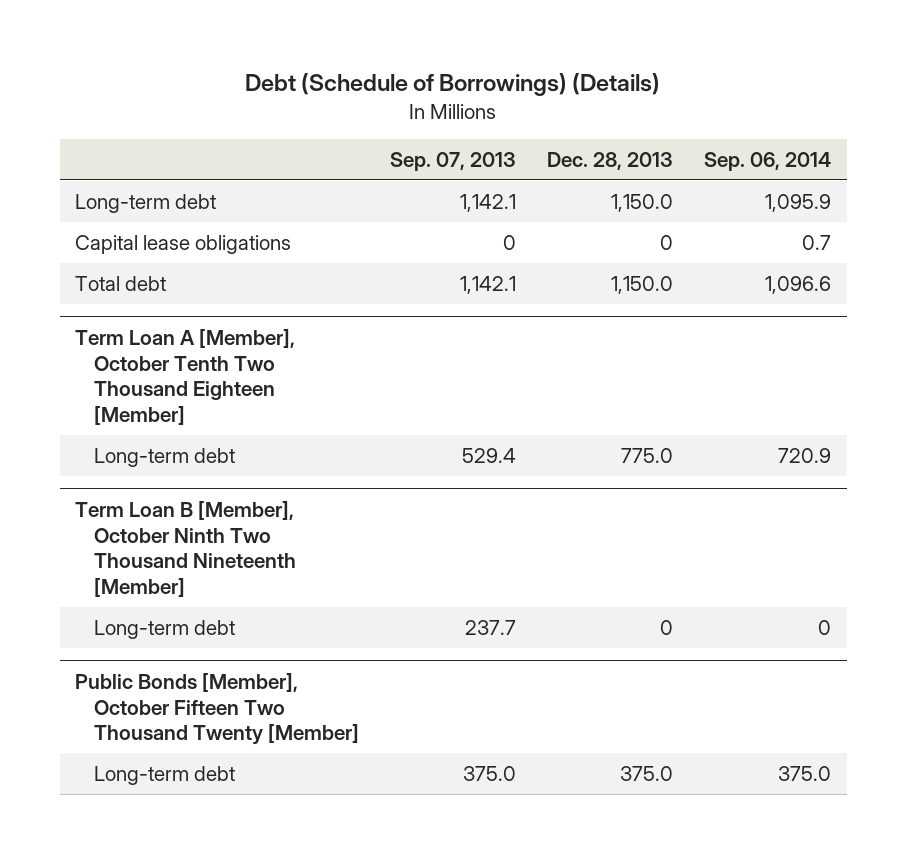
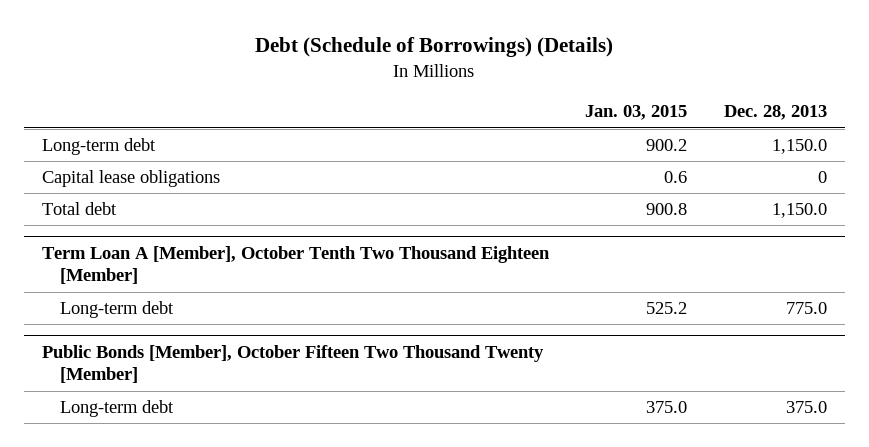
- | Sep. 07, 2013 | Dec. 28, 2013 | Sep. 06, 2014
+ | Jan. 03, 2015 | Dec. 28, 2013
- Term Loan B [Member], October Ninth Two Thousand Nineteenth [Member]
- Long-term debt | 237.7 | 0 | 0

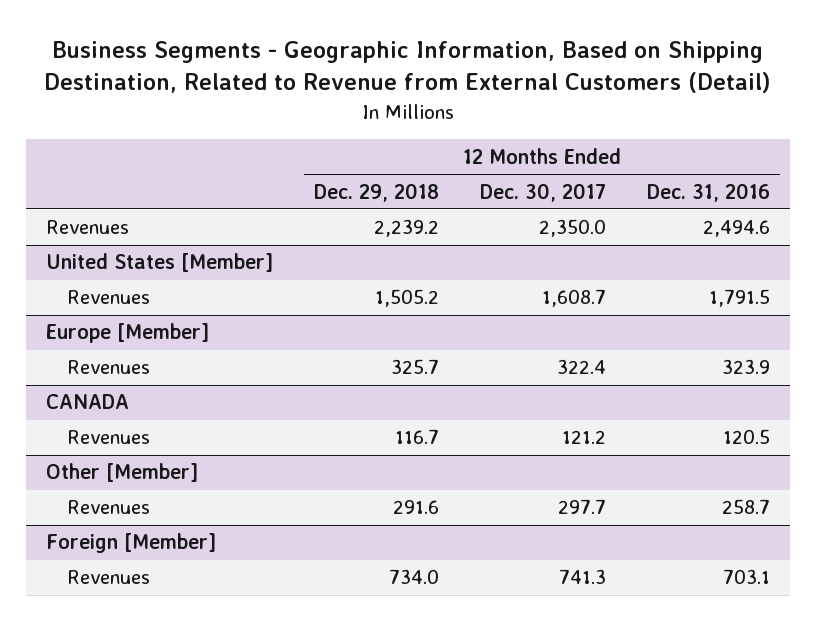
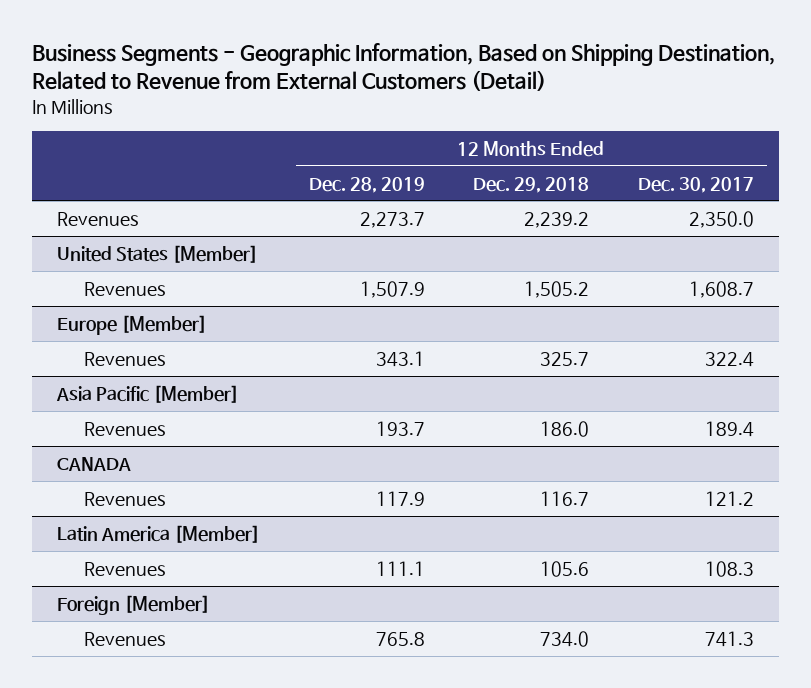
- | 12 Months Ended Dec. 29, 2018 | 12 Months Ended Dec. 30, 2017 | 12 Months Ended Dec. 31, 2016
+ | 12 Months Ended Dec. 28, 2019 | 12 Months Ended Dec. 29, 2018 | 12 Months Ended Dec. 30, 2017
+ Asia Pacific [Member]
+ Revenues | 193.7 | 186.0 | 189.4
- Other [Member]
- Revenues | 291.6 | 297.7 | 258.7
+ Latin America [Member]
+ Revenues | 111.1 | 105.6 | 108.3

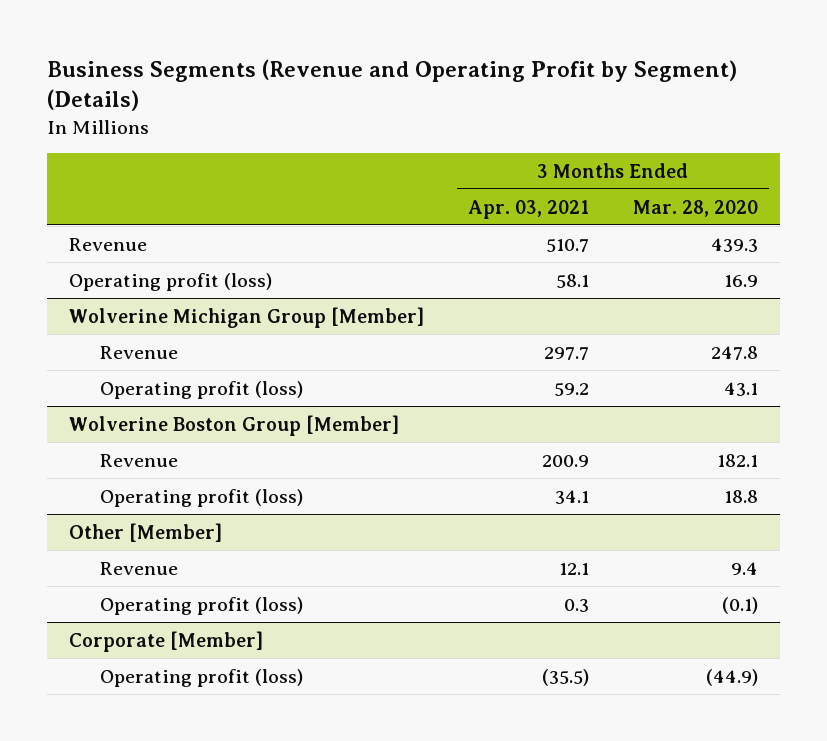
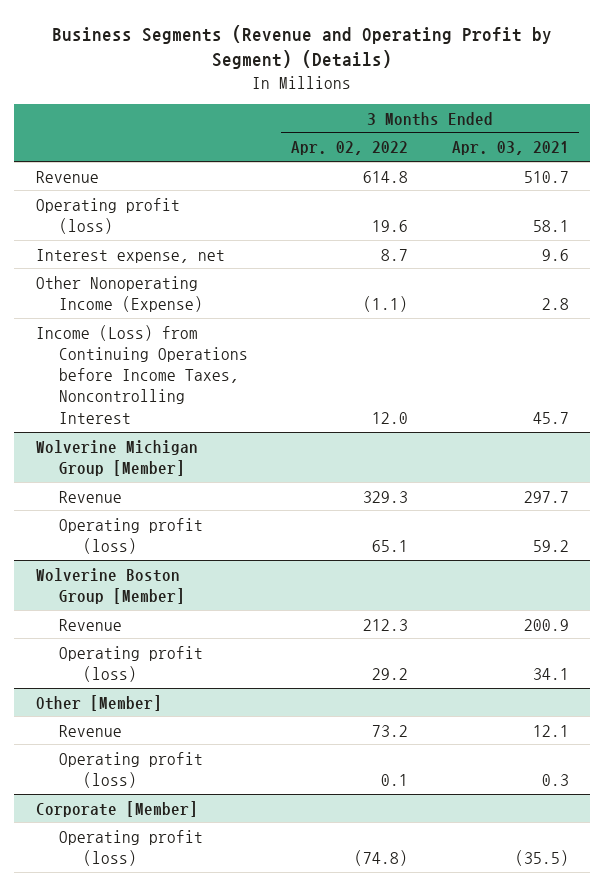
- | 3 Months Ended Apr. 03, 2021 | 3 Months Ended Mar. 28, 2020
+ | 3 Months Ended Apr. 02, 2022 | 3 Months Ended Apr. 03, 2021
+ Interest expense, net | 8.7 | 9.6
+ Other Nonoperating Income (Expense) | (1.1) | 2.8
+ Income (Loss) from Continuing Operations before Income Taxes, Noncontrolling Interest | 12.0 | 45.7

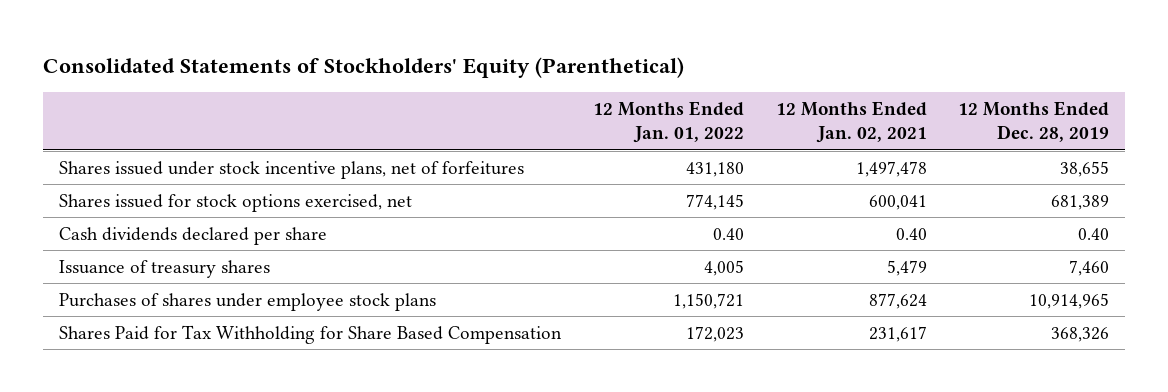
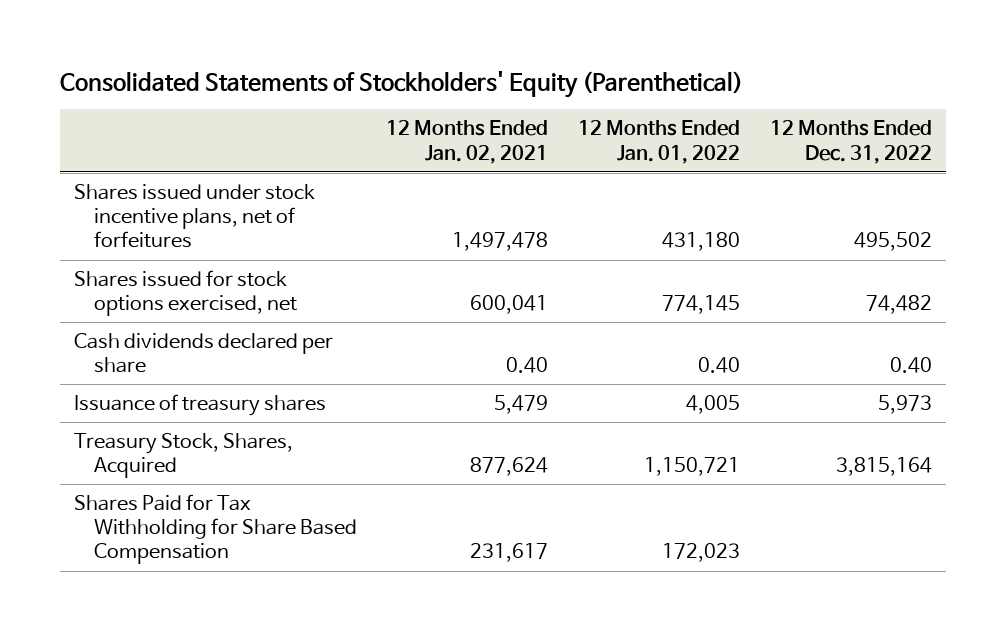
- | 12 Months Ended Jan. 01, 2022 | 12 Months Ended Jan. 02, 2021 | 12 Months Ended Dec. 28, 2019
+ | 12 Months Ended Jan. 02, 2021 | 12 Months Ended Jan. 01, 2022 | 12 Months Ended Dec. 31, 2022
- Purchases of shares under employee stock plans | 1,150,721 | 877,624 | 10,914,965
+ Treasury Stock, Shares, Acquired | 877,624 | 1,150,721 | 3,815,164

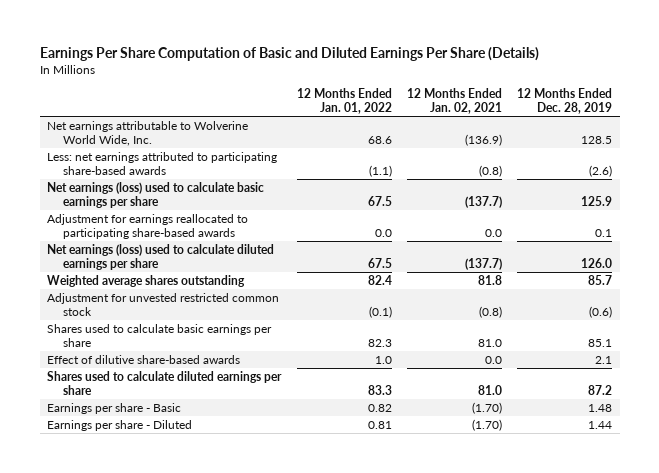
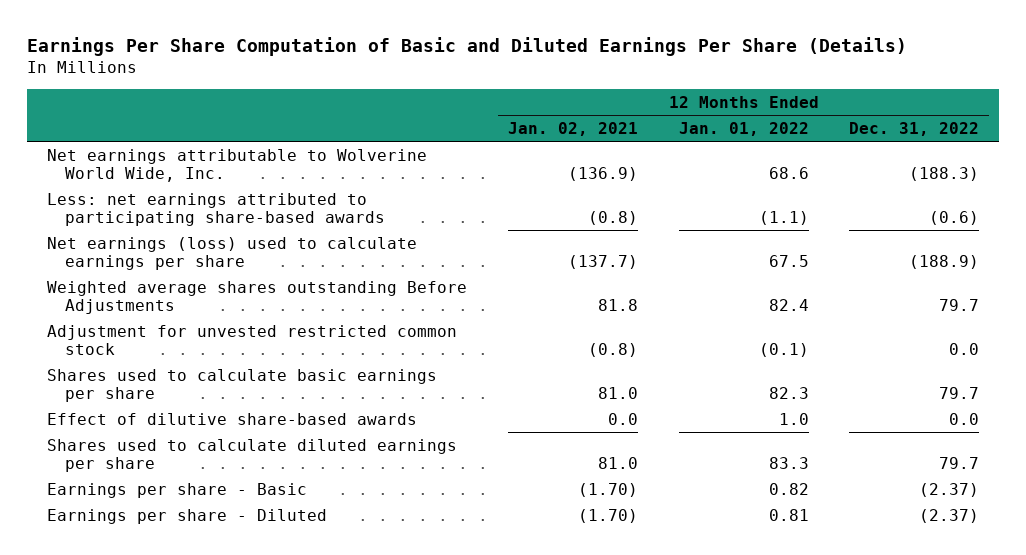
- | 12 Months Ended Jan. 01, 2022 | 12 Months Ended Jan. 02, 2021 | 12 Months Ended Dec. 28, 2019
+ | 12 Months Ended Jan. 02, 2021 | 12 Months Ended Jan. 01, 2022 | 12 Months Ended Dec. 31, 2022
- Net earnings (loss) used to calculate basic earnings per share | 67.5 | (137.7) | 125.9
- Adjustment for earnings reallocated to participating share-based awards | 0.0 | 0.0 | 0.1
- Net earnings (loss) used to calculate diluted earnings per share | 67.5 | (137.7) | 126.0
- Weighted average shares outstanding | 82.4 | 81.8 | 85.7
+ Net earnings (loss) used to calculate earnings per share | (137.7) | 67.5 | (188.9)
+ Weighted average shares outstanding Before Adjustments | 81.8 | 82.4 | 79.7

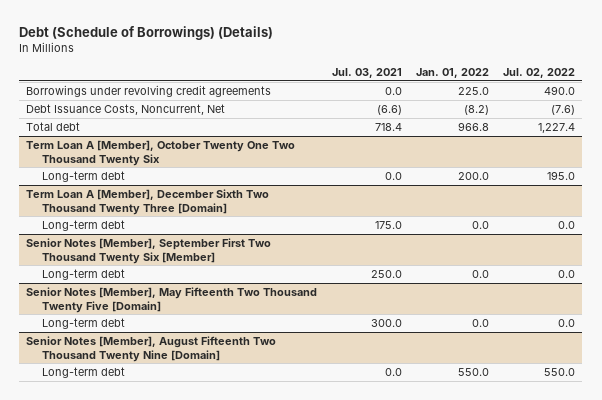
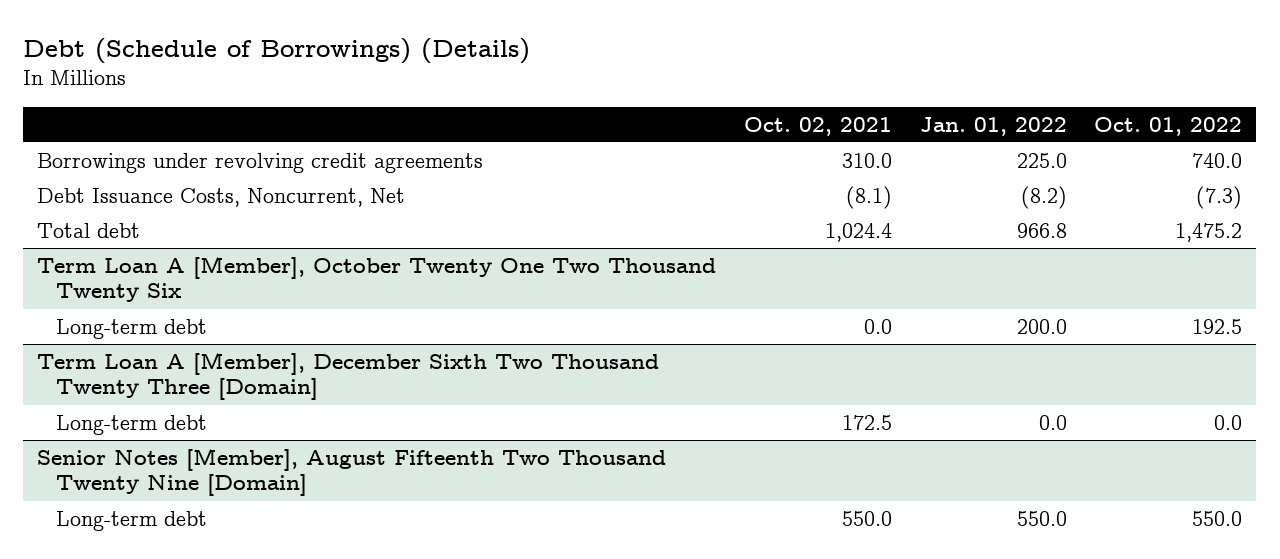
- | Jul. 03, 2021 | Jan. 01, 2022 | Jul. 02, 2022
+ | Oct. 02, 2021 | Jan. 01, 2022 | Oct. 01, 2022
- Senior Notes [Member], September First Two Thousand Twenty Six [Member]
- Long-term debt | 250.0 | 0.0 | 0.0
- Senior Notes [Member], May Fifteenth Two Thousand Twenty Five [Domain]
- Long-term debt | 300.0 | 0.0 | 0.0

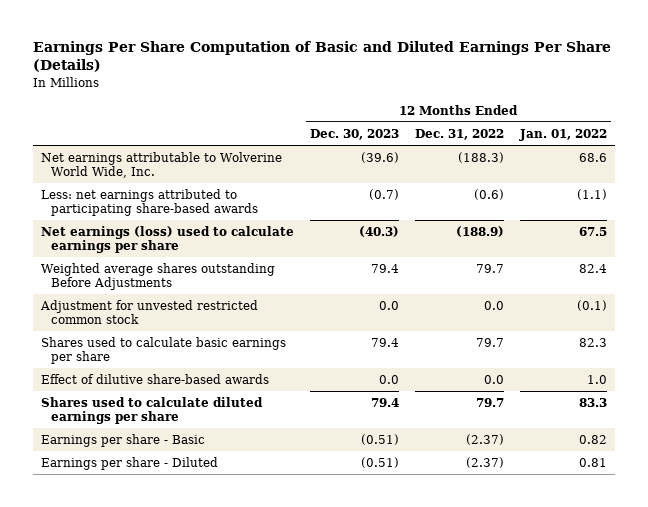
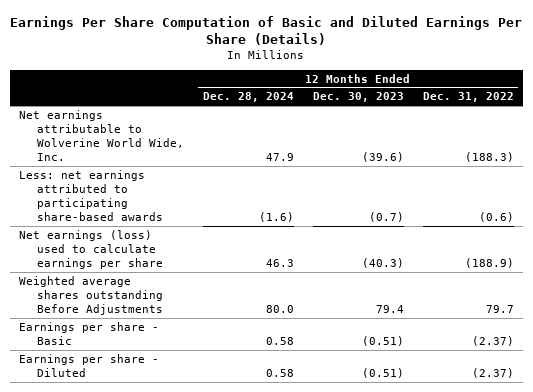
- | 12 Months Ended Dec. 30, 2023 | 12 Months Ended Dec. 31, 2022 | 12 Months Ended Jan. 01, 2022
+ | 12 Months Ended Dec. 28, 2024 | 12 Months Ended Dec. 30, 2023 | 12 Months Ended Dec. 31, 2022
- Adjustment for unvested restricted common stock | 0.0 | 0.0 | (0.1)
- Shares used to calculate basic earnings per share | 79.4 | 79.7 | 82.3
- Effect of dilutive share-based awards | 0.0 | 0.0 | 1.0
- Shares used to calculate diluted earnings per share | 79.4 | 79.7 | 83.3

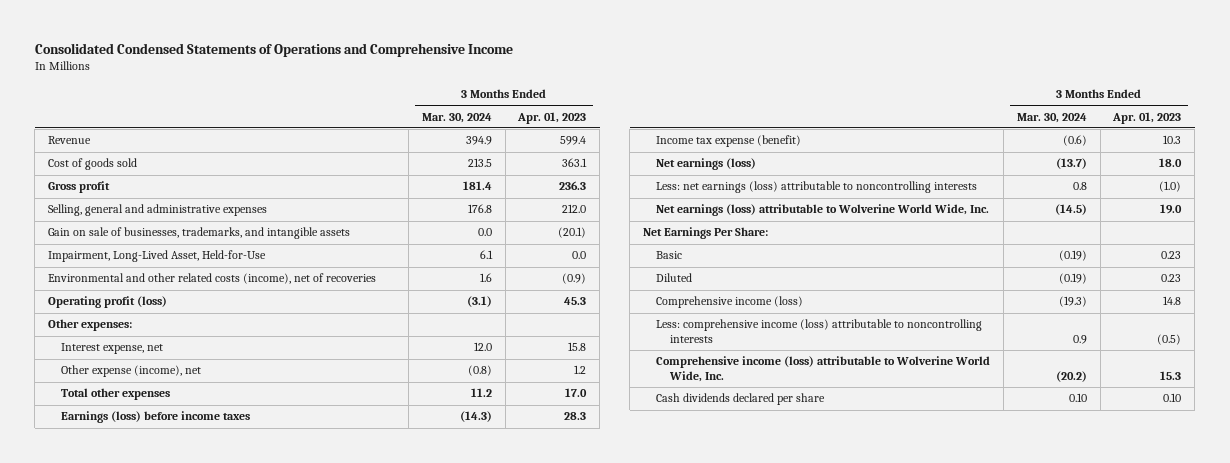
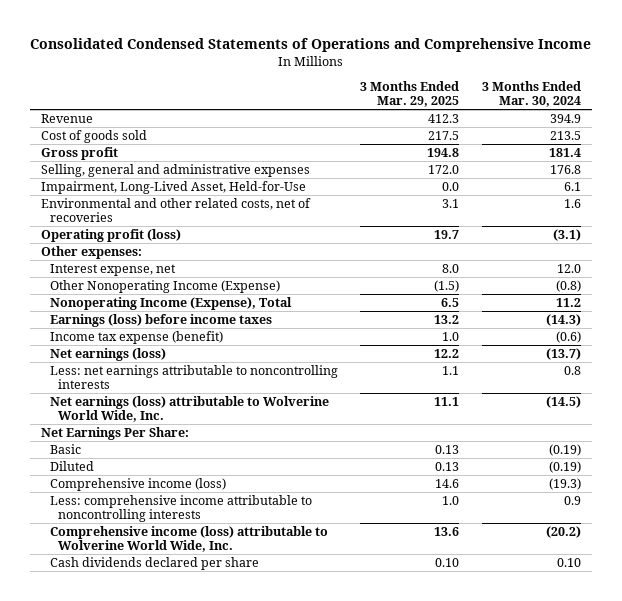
- | 3 Months Ended Mar. 30, 2024 | 3 Months Ended Apr. 01, 2023
+ | 3 Months Ended Mar. 29, 2025 | 3 Months Ended Mar. 30, 2024
- Gain on sale of businesses, trademarks, and intangible assets | 0.0 | (20.1)
- Environmental and other related costs (income), net of recoveries | 1.6 | (0.9)
+ Environmental and other related costs, net of recoveries | 3.1 | 1.6
- Other expense (income), net | (0.8) | 1.2
- Total other expenses | 11.2 | 17.0
+ Other Nonoperating Income (Expense) | (1.5) | (0.8)
+ Nonoperating Income (Expense), Total | 6.5 | 11.2
- Less: net earnings (loss) attributable to noncontrolling interests | 0.8 | (1.0)
+ Less: net earnings attributable to noncontrolling interests | 1.1 | 0.8
- Less: comprehensive income (loss) attributable to noncontrolling interests | 0.9 | (0.5)
+ Less: comprehensive income attributable to noncontrolling interests | 1.0 | 0.9

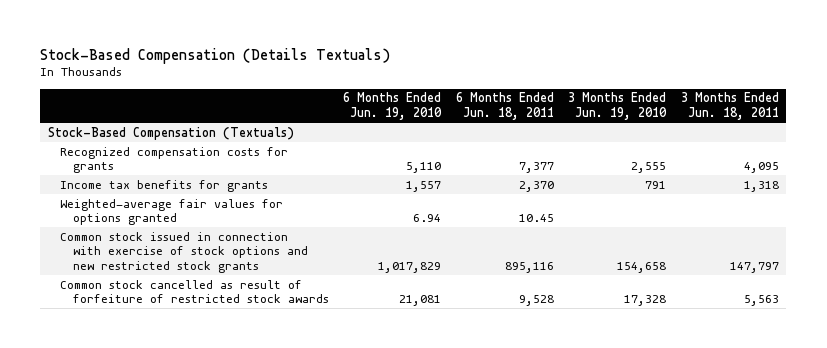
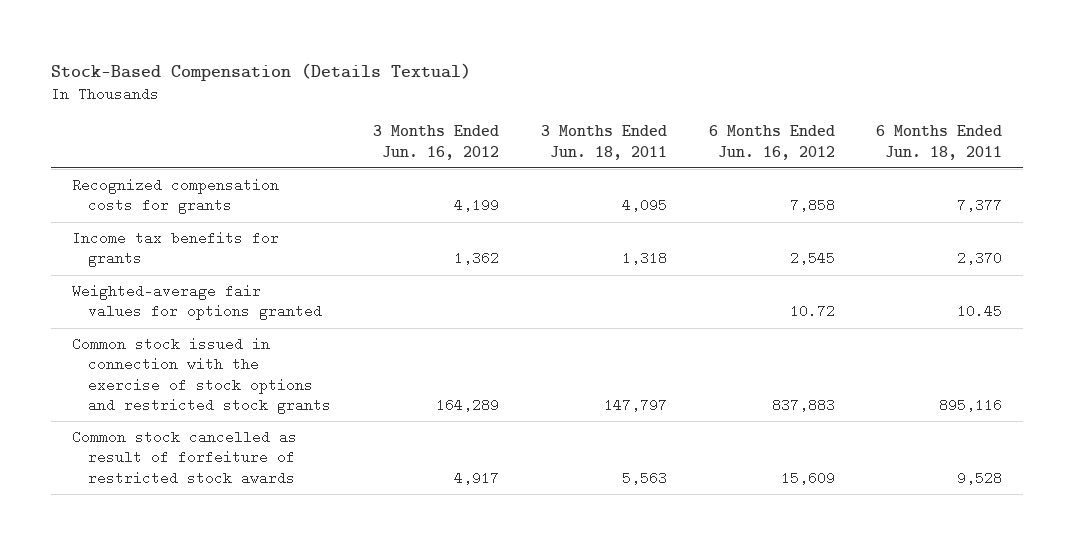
- Stock-Based Compensation (Details Textuals)
+ Stock-Based Compensation (Details Textual)
- | 6 Months Ended Jun. 19, 2010 | 6 Months Ended Jun. 18, 2011 | 3 Months Ended Jun. 19, 2010 | 3 Months Ended Jun. 18, 2011
+ | 3 Months Ended Jun. 16, 2012 | 3 Months Ended Jun. 18, 2011 | 6 Months Ended Jun. 16, 2012 | 6 Months Ended Jun. 18, 2011
- Stock-Based Compensation (Textuals)
- Common stock issued in connection with exercise of stock options and new restricted stock grants | 1,017,829 | 895,116 | 154,658 | 147,797
+ Common stock issued in connection with the exercise of stock options and restricted stock grants | 164,289 | 147,797 | 837,883 | 895,116

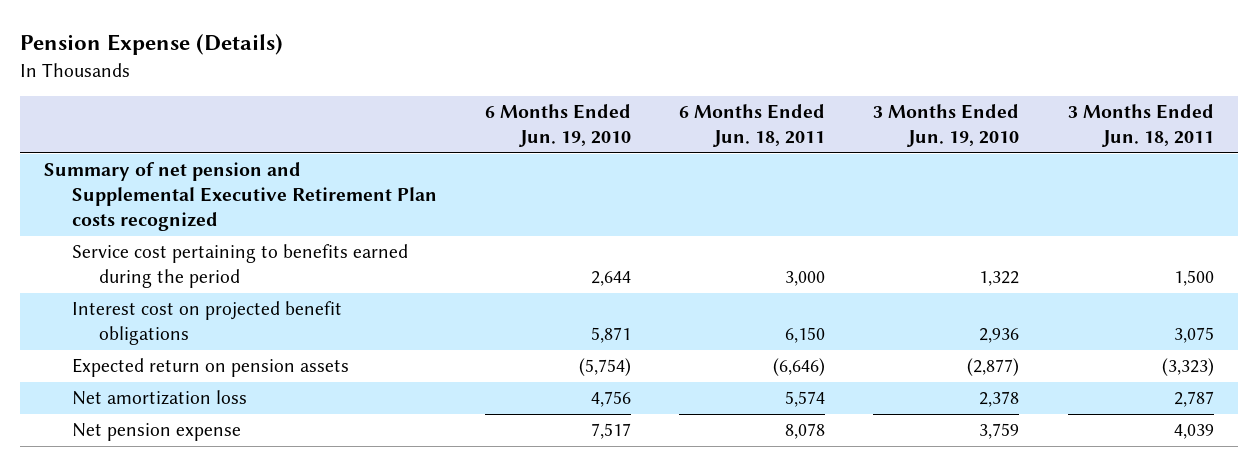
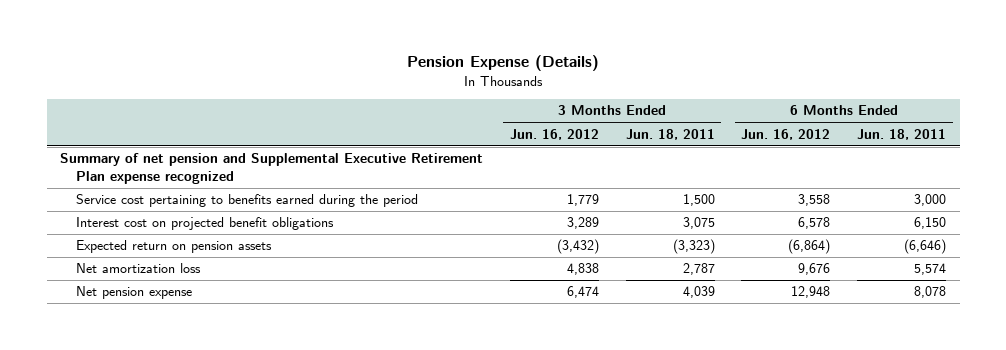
- | 6 Months Ended Jun. 19, 2010 | 6 Months Ended Jun. 18, 2011 | 3 Months Ended Jun. 19, 2010 | 3 Months Ended Jun. 18, 2011
+ | 3 Months Ended Jun. 16, 2012 | 3 Months Ended Jun. 18, 2011 | 6 Months Ended Jun. 16, 2012 | 6 Months Ended Jun. 18, 2011
- Summary of net pension and Supplemental Executive Retirement Plan costs recognized
+ Summary of net pension and Supplemental Executive Retirement Plan expense recognized

